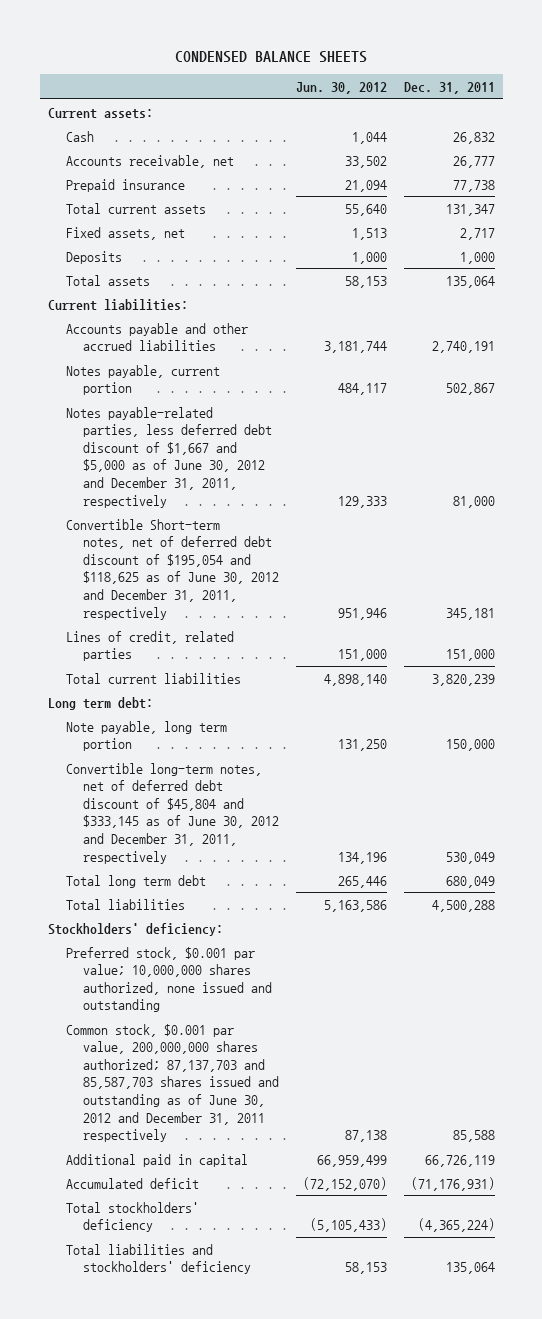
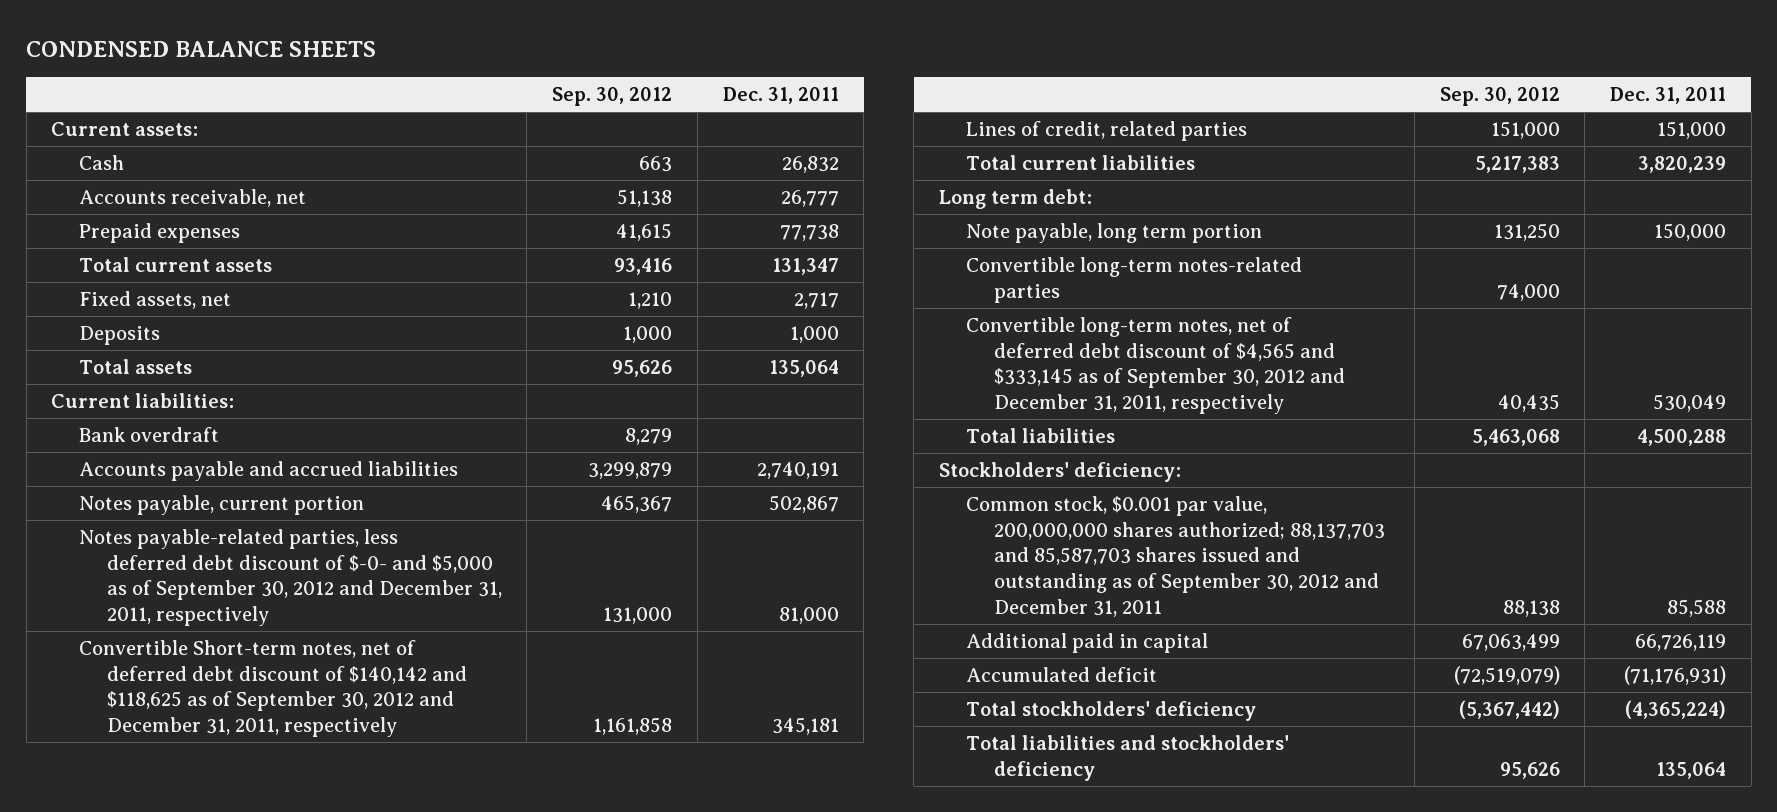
- | Jun. 30, 2012 | Dec. 31, 2011
+ | Sep. 30, 2012 | Dec. 31, 2011
- Prepaid insurance | 21,094 | 77,738
+ Prepaid expenses | 41,615 | 77,738
- Accounts payable and other accrued liabilities | 3,181,744 | 2,740,191
+ Bank overdraft | 8,279 |
+ Accounts payable and accrued liabilities | 3,299,879 | 2,740,191
- Notes payable-related parties, less deferred debt discount of $1,667 and $5,000 as of June 30, 2012 and December 31, 2011, respectively | 129,333 | 81,000
- Convertible Short-term notes, net of deferred debt discount of $195,054 and $118,625 as of June 30, 2012 and December 31, 2011, respectively | 951,946 | 345,181
+ Notes payable-related parties, less deferred debt discount of $-0- and $5,000 as of September 30, 2012 and December 31, 2011, respectively | 131,000 | 81,000
+ Convertible Short-term notes, net of deferred debt discount of $140,142 and $118,625 as of September 30, 2012 and December 31, 2011, respectively | 1,161,858 | 345,181
- Convertible long-term notes, net of deferred debt discount of $45,804 and $333,145 as of June 30, 2012 and December 31, 2011, respectively | 134,196 | 530,049
- Total long term debt | 265,446 | 680,049
+ Convertible long-term notes-related parties | 74,000 |
+ Convertible long-term notes, net of deferred debt discount of $4,565 and $333,145 as of September 30, 2012 and December 31, 2011, respectively | 40,435 | 530,049
- Preferred stock, $0.001 par value; 10,000,000 shares authorized, none issued and outstanding
- Common stock, $0.001 par value, 200,000,000 shares authorized; 87,137,703 and 85,587,703 shares issued and outstanding as of June 30, 2012 and December 31, 2011 respectively | 87,138 | 85,588
+ Common stock, $0.001 par value, 200,000,000 shares authorized; 88,137,703 and 85,587,703 shares issued and outstanding as of September 30, 2012 and December 31, 2011 | 88,138 | 85,588

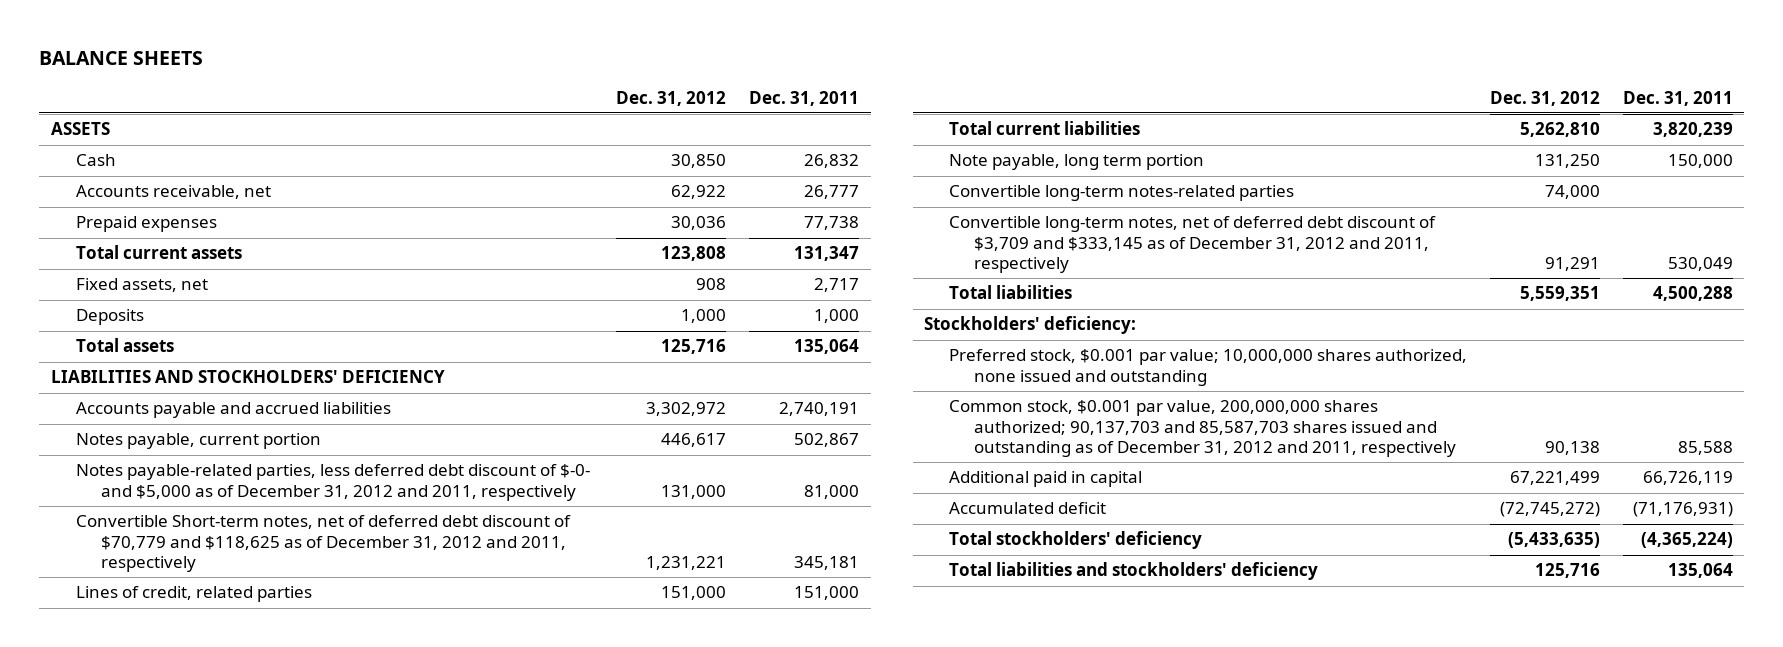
- CONDENSED BALANCE SHEETS
+ BALANCE SHEETS
- | Sep. 30, 2012 | Dec. 31, 2011
+ | Dec. 31, 2012 | Dec. 31, 2011
- Current assets:
+ ASSETS
- Current liabilities:
- Bank overdraft | 8,279 |
+ LIABILITIES AND STOCKHOLDERS' DEFICIENCY
- Notes payable-related parties, less deferred debt discount of $-0- and $5,000 as of September 30, 2012 and December 31, 2011, respectively | 131,000 | 81,000
- Convertible Short-term notes, net of deferred debt discount of $140,142 and $118,625 as of September 30, 2012 and December 31, 2011, respectively | 1,161,858 | 345,181
+ Notes payable-related parties, less deferred debt discount of $-0- and $5,000 as of December 31, 2012 and 2011, respectively | 131,000 | 81,000
+ Convertible Short-term notes, net of deferred debt discount of $70,779 and $118,625 as of December 31, 2012 and 2011, respectively | 1,231,221 | 345,181
- Long term debt:
- Convertible long-term notes, net of deferred debt discount of $4,565 and $333,145 as of September 30, 2012 and December 31, 2011, respectively | 40,435 | 530,049
+ Convertible long-term notes, net of deferred debt discount of $3,709 and $333,145 as of December 31, 2012 and 2011, respectively | 91,291 | 530,049
- Common stock, $0.001 par value, 200,000,000 shares authorized; 88,137,703 and 85,587,703 shares issued and outstanding as of September 30, 2012 and December 31, 2011 | 88,138 | 85,588
+ Preferred stock, $0.001 par value; 10,000,000 shares authorized, none issued and outstanding
+ Common stock, $0.001 par value, 200,000,000 shares authorized; 90,137,703 and 85,587,703 shares issued and outstanding as of December 31, 2012 and 2011, respectively | 90,138 | 85,588

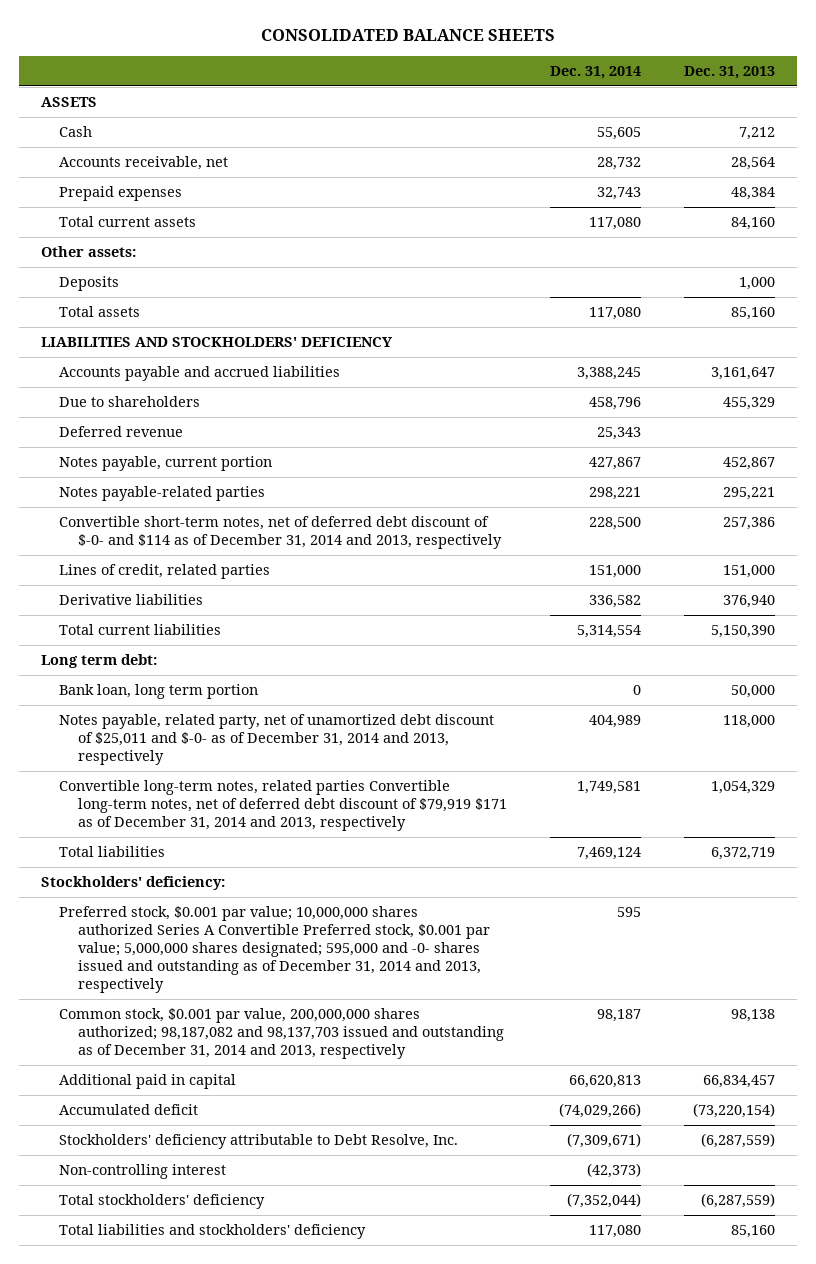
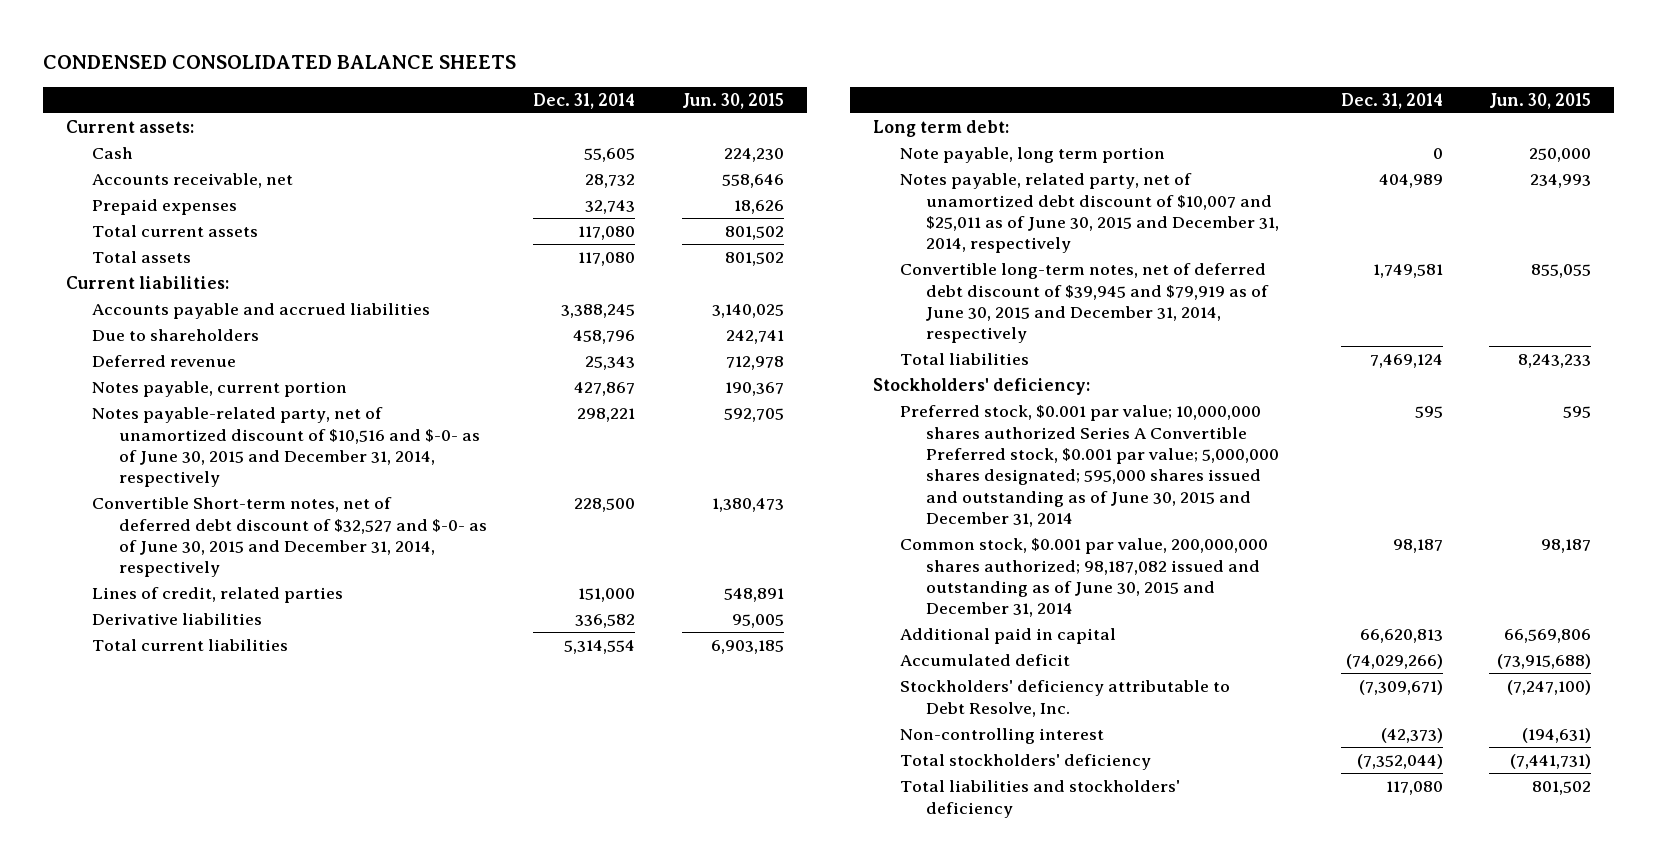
- CONSOLIDATED BALANCE SHEETS
+ CONDENSED CONSOLIDATED BALANCE SHEETS
- | Dec. 31, 2014 | Dec. 31, 2013
+ | Dec. 31, 2014 | Jun. 30, 2015
- ASSETS
+ Current assets:
- Other assets:
- Deposits | | 1,000
- LIABILITIES AND STOCKHOLDERS' DEFICIENCY
+ Current liabilities:
- Notes payable-related parties | 298,221 | 295,221
- Convertible short-term notes, net of deferred debt discount of $-0- and $114 as of December 31, 2014 and 2013, respectively | 228,500 | 257,386
+ Notes payable-related party, net of unamortized discount of $10,516 and $-0- as of June 30, 2015 and December 31, 2014, respectively | 298,221 | 592,705
+ Convertible Short-term notes, net of deferred debt discount of $32,527 and $-0- as of June 30, 2015 and December 31, 2014, respectively | 228,500 | 1,380,473
- Bank loan, long term portion | 0 | 50,000
- Notes payable, related party, net of unamortized debt discount of $25,011 and $-0- as of December 31, 2014 and 2013, respectively | 404,989 | 118,000
- Convertible long-term notes, related parties Convertible long-term notes, net of deferred debt discount of $79,919 $171 as of December 31, 2014 and 2013, respectively | 1,749,581 | 1,054,329
+ Note payable, long term portion | 0 | 250,000
+ Notes payable, related party, net of unamortized debt discount of $10,007 and $25,011 as of June 30, 2015 and December 31, 2014, respectively | 404,989 | 234,993
+ Convertible long-term notes, net of deferred debt discount of $39,945 and $79,919 as of June 30, 2015 and December 31, 2014, respectively | 1,749,581 | 855,055
- Preferred stock, $0.001 par value; 10,000,000 shares authorized Series A Convertible Preferred stock, $0.001 par value; 5,000,000 shares designated; 595,000 and -0- shares issued and outstanding as of December 31, 2014 and 2013, respectively | 595 |
- Common stock, $0.001 par value, 200,000,000 shares authorized; 98,187,082 and 98,137,703 issued and outstanding as of December 31, 2014 and 2013, respectively | 98,187 | 98,138
+ Preferred stock, $0.001 par value; 10,000,000 shares authorized Series A Convertible Preferred stock, $0.001 par value; 5,000,000 shares designated; 595,000 shares issued and outstanding as of June 30, 2015 and December 31, 2014 | 595 | 595
+ Common stock, $0.001 par value, 200,000,000 shares authorized; 98,187,082 issued and outstanding as of June 30, 2015 and December 31, 2014 | 98,187 | 98,187

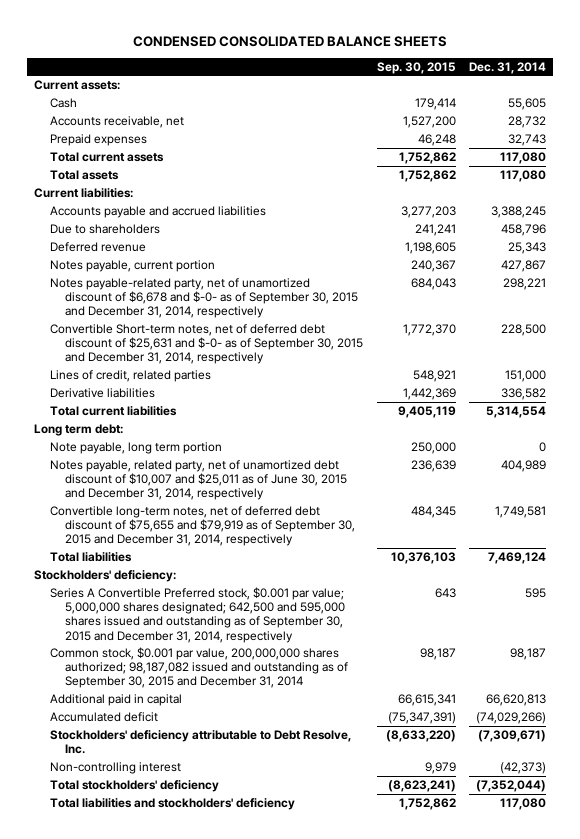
- | Dec. 31, 2014 | Jun. 30, 2015
+ | Sep. 30, 2015 | Dec. 31, 2014
- Notes payable-related party, net of unamortized discount of $10,516 and $-0- as of June 30, 2015 and December 31, 2014, respectively | 298,221 | 592,705
- Convertible Short-term notes, net of deferred debt discount of $32,527 and $-0- as of June 30, 2015 and December 31, 2014, respectively | 228,500 | 1,380,473
+ Notes payable-related party, net of unamortized discount of $6,678 and $-0- as of September 30, 2015 and December 31, 2014, respectively | 684,043 | 298,221
+ Convertible Short-term notes, net of deferred debt discount of $25,631 and $-0- as of September 30, 2015 and December 31, 2014, respectively | 1,772,370 | 228,500
- Convertible long-term notes, net of deferred debt discount of $39,945 and $79,919 as of June 30, 2015 and December 31, 2014, respectively | 1,749,581 | 855,055
+ Convertible long-term notes, net of deferred debt discount of $75,655 and $79,919 as of September 30, 2015 and December 31, 2014, respectively | 484,345 | 1,749,581
- Preferred stock, $0.001 par value; 10,000,000 shares authorized Series A Convertible Preferred stock, $0.001 par value; 5,000,000 shares designated; 595,000 shares issued and outstanding as of June 30, 2015 and December 31, 2014 | 595 | 595
- Common stock, $0.001 par value, 200,000,000 shares authorized; 98,187,082 issued and outstanding as of June 30, 2015 and December 31, 2014 | 98,187 | 98,187
+ Series A Convertible Preferred stock, $0.001 par value; 5,000,000 shares designated; 642,500 and 595,000 shares issued and outstanding as of September 30, 2015 and December 31, 2014, respectively | 643 | 595
+ Common stock, $0.001 par value, 200,000,000 shares authorized; 98,187,082 issued and outstanding as of September 30, 2015 and December 31, 2014 | 98,187 | 98,187

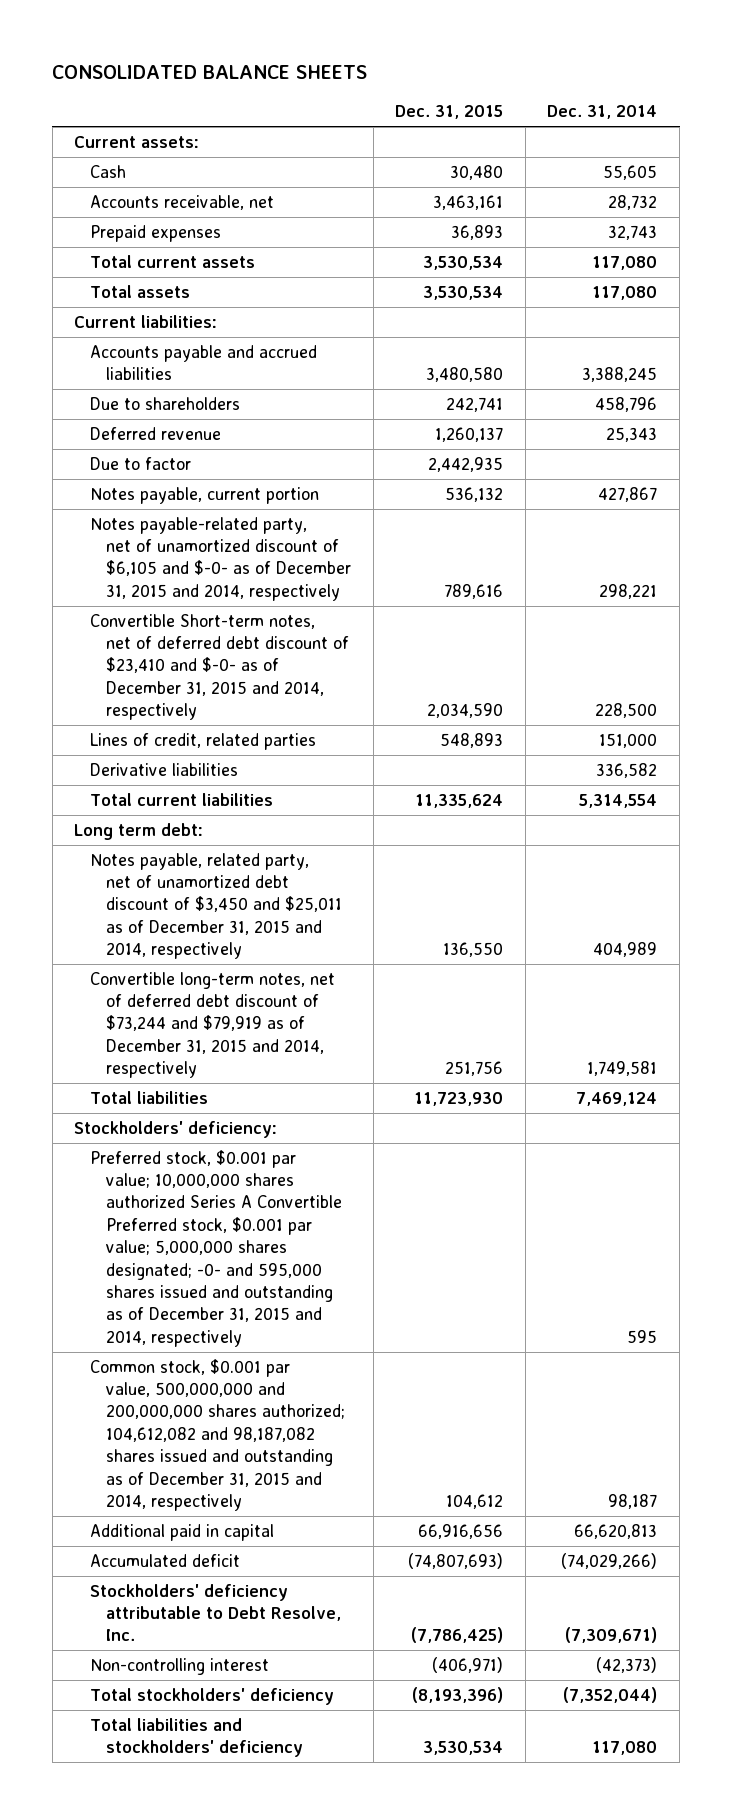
- CONDENSED CONSOLIDATED BALANCE SHEETS
+ CONSOLIDATED BALANCE SHEETS
- | Sep. 30, 2015 | Dec. 31, 2014
+ | Dec. 31, 2015 | Dec. 31, 2014
+ Due to factor | 2,442,935 |
- Notes payable-related party, net of unamortized discount of $6,678 and $-0- as of September 30, 2015 and December 31, 2014, respectively | 684,043 | 298,221
- Convertible Short-term notes, net of deferred debt discount of $25,631 and $-0- as of September 30, 2015 and December 31, 2014, respectively | 1,772,370 | 228,500
+ Notes payable-related party, net of unamortized discount of $6,105 and $-0- as of December 31, 2015 and 2014, respectively | 789,616 | 298,221
+ Convertible Short-term notes, net of deferred debt discount of $23,410 and $-0- as of December 31, 2015 and 2014, respectively | 2,034,590 | 228,500
- Note payable, long term portion | 250,000 | 0
- Notes payable, related party, net of unamortized debt discount of $10,007 and $25,011 as of June 30, 2015 and December 31, 2014, respectively | 236,639 | 404,989
- Convertible long-term notes, net of deferred debt discount of $75,655 and $79,919 as of September 30, 2015 and December 31, 2014, respectively | 484,345 | 1,749,581
+ Notes payable, related party, net of unamortized debt discount of $3,450 and $25,011 as of December 31, 2015 and 2014, respectively | 136,550 | 404,989
+ Convertible long-term notes, net of deferred debt discount of $73,244 and $79,919 as of December 31, 2015 and 2014, respectively | 251,756 | 1,749,581
- Series A Convertible Preferred stock, $0.001 par value; 5,000,000 shares designated; 642,500 and 595,000 shares issued and outstanding as of September 30, 2015 and December 31, 2014, respectively | 643 | 595
- Common stock, $0.001 par value, 200,000,000 shares authorized; 98,187,082 issued and outstanding as of September 30, 2015 and December 31, 2014 | 98,187 | 98,187
+ Preferred stock, $0.001 par value; 10,000,000 shares authorized Series A Convertible Preferred stock, $0.001 par value; 5,000,000 shares designated; -0- and 595,000 shares issued and outstanding as of December 31, 2015 and 2014, respectively | | 595
+ Common stock, $0.001 par value, 500,000,000 and 200,000,000 shares authorized; 104,612,082 and 98,187,082 shares issued and outstanding as of December 31, 2015 and 2014, respectively | 104,612 | 98,187

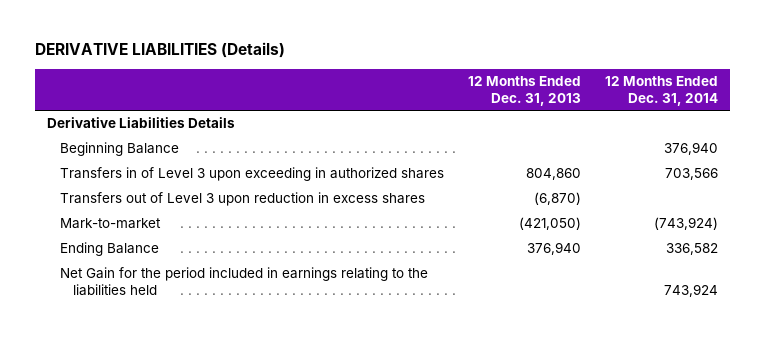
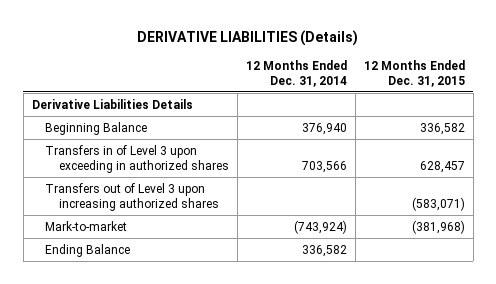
- | 12 Months Ended Dec. 31, 2013 | 12 Months Ended Dec. 31, 2014
+ | 12 Months Ended Dec. 31, 2014 | 12 Months Ended Dec. 31, 2015
- Transfers out of Level 3 upon reduction in excess shares | (6,870) |
+ Transfers out of Level 3 upon increasing authorized shares | | (583,071)
- Net Gain for the period included in earnings relating to the liabilities held | | 743,924

